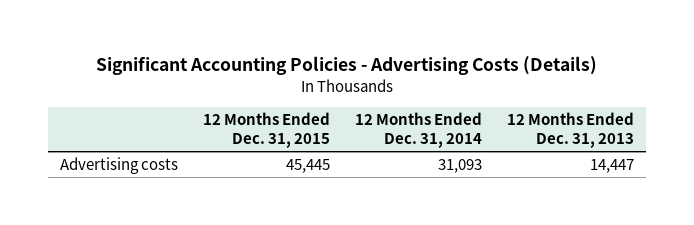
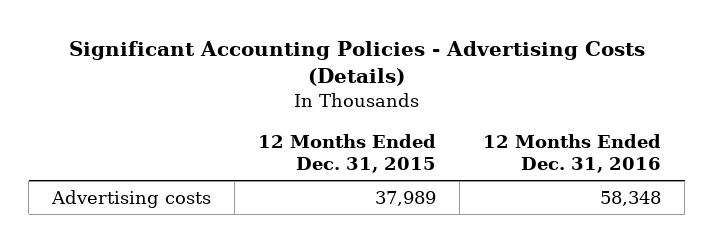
- | 12 Months Ended Dec. 31, 2015 | 12 Months Ended Dec. 31, 2014 | 12 Months Ended Dec. 31, 2013
+ | 12 Months Ended Dec. 31, 2015 | 12 Months Ended Dec. 31, 2016
- Advertising costs | 45,445 | 31,093 | 14,447
+ Advertising costs | 37,989 | 58,348

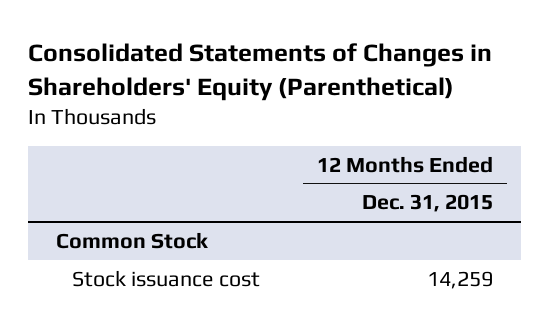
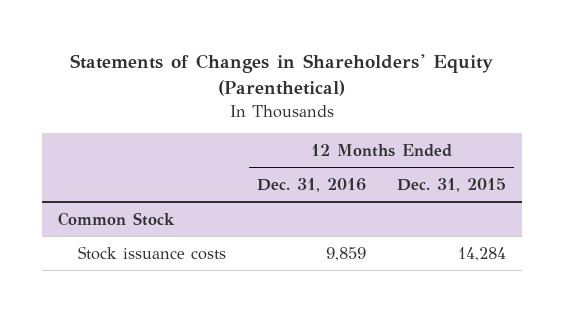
- Consolidated Statements of Changes in Shareholders' Equity (Parenthetical)
+ Statements of Changes in Shareholders' Equity (Parenthetical)
- | 12 Months Ended Dec. 31, 2015
+ | 12 Months Ended Dec. 31, 2016 | 12 Months Ended Dec. 31, 2015
@ Common Stock
- Stock issuance cost | 14,259
+ Stock issuance costs | 9,859 | 14,284

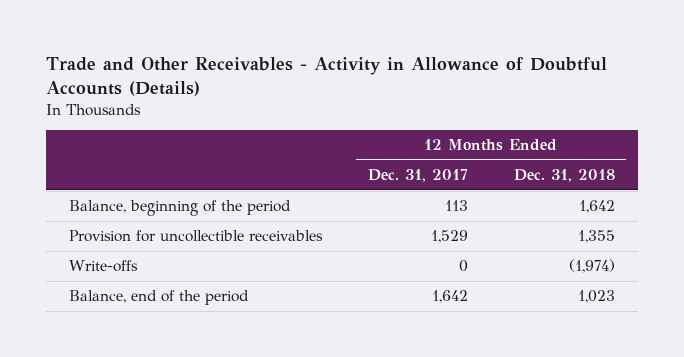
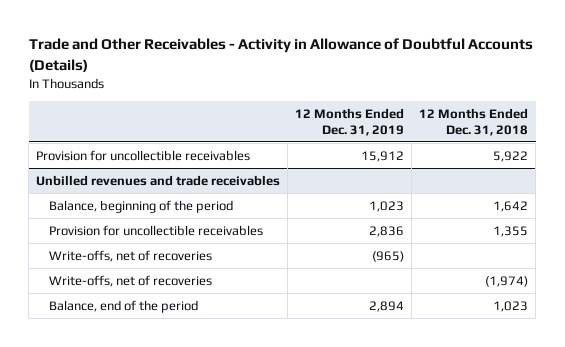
- | 12 Months Ended Dec. 31, 2017 | 12 Months Ended Dec. 31, 2018
+ | 12 Months Ended Dec. 31, 2019 | 12 Months Ended Dec. 31, 2018
+ Provision for uncollectible receivables | 15,912 | 5,922
+ Unbilled revenues and trade receivables
- Write-offs | 0 | (1,974)
+ Write-offs, net of recoveries | (965) |
+ Write-offs, net of recoveries | | (1,974)

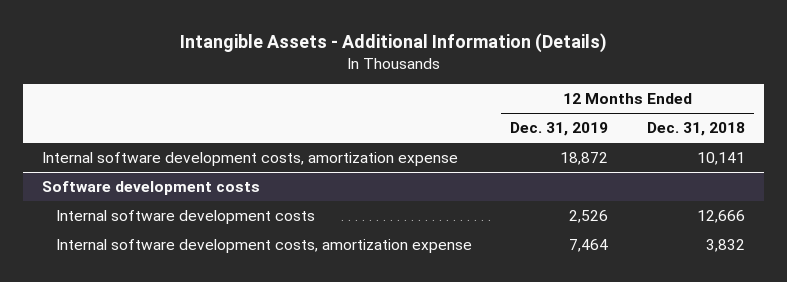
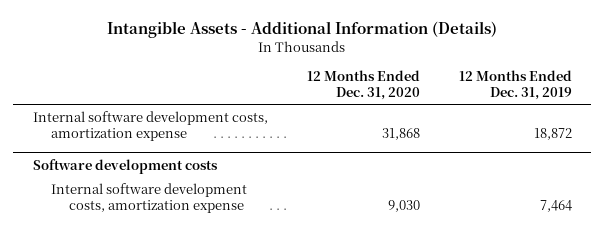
- | 12 Months Ended Dec. 31, 2019 | 12 Months Ended Dec. 31, 2018
+ | 12 Months Ended Dec. 31, 2020 | 12 Months Ended Dec. 31, 2019
@ Software development costs
- Internal software development costs | 2,526 | 12,666

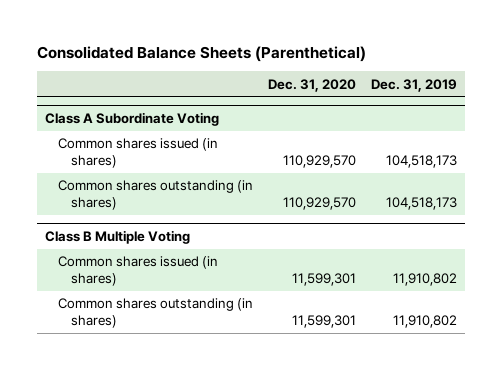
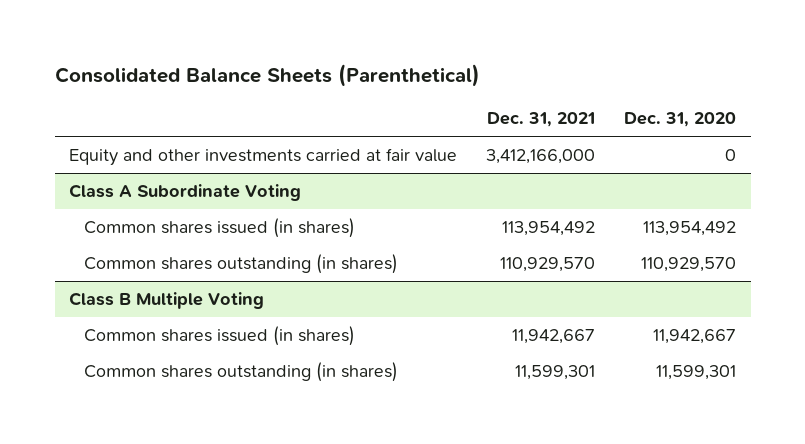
- | Dec. 31, 2020 | Dec. 31, 2019
+ | Dec. 31, 2021 | Dec. 31, 2020
+ Equity and other investments carried at fair value | 3,412,166,000 | 0
@ Class A Subordinate Voting
- Common shares issued (in shares) | 110,929,570 | 104,518,173
+ Common shares issued (in shares) | 113,954,492 | 113,954,492
@ Class B Multiple Voting
- Common shares issued (in shares) | 11,599,301 | 11,910,802
+ Common shares issued (in shares) | 11,942,667 | 11,942,667

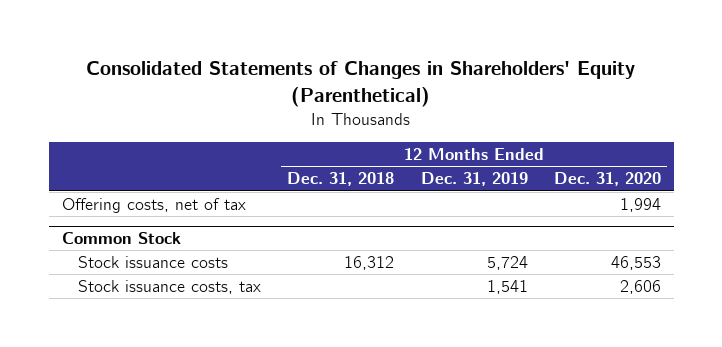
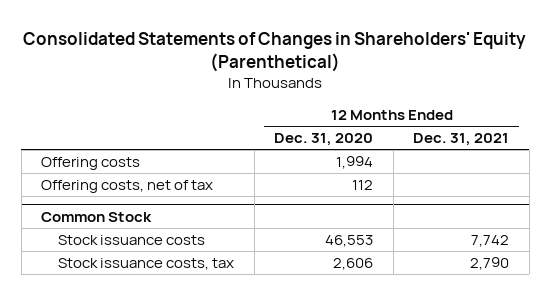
- | 12 Months Ended Dec. 31, 2018 | 12 Months Ended Dec. 31, 2019 | 12 Months Ended Dec. 31, 2020
+ | 12 Months Ended Dec. 31, 2020 | 12 Months Ended Dec. 31, 2021
- Offering costs, net of tax | | | 1,994
+ Offering costs | 1,994 |
+ Offering costs, net of tax | 112 |

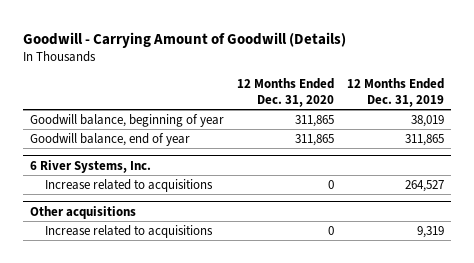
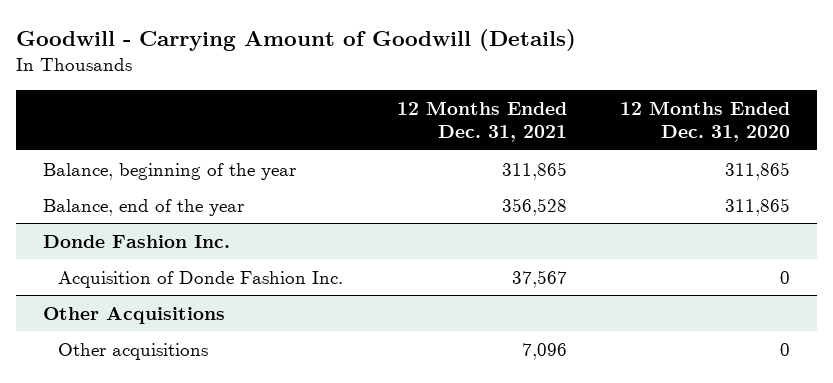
- | 12 Months Ended Dec. 31, 2020 | 12 Months Ended Dec. 31, 2019
+ | 12 Months Ended Dec. 31, 2021 | 12 Months Ended Dec. 31, 2020
- Goodwill balance, beginning of year | 311,865 | 38,019
- Goodwill balance, end of year | 311,865 | 311,865
- 6 River Systems, Inc.
- Increase related to acquisitions | 0 | 264,527
- Other acquisitions
- Increase related to acquisitions | 0 | 9,319
+ Balance, beginning of the year | 311,865 | 311,865
+ Balance, end of the year | 356,528 | 311,865
+ Donde Fashion Inc.
+ Acquisition of Donde Fashion Inc. | 37,567 | 0
+ Other Acquisitions
+ Other acquisitions | 7,096 | 0

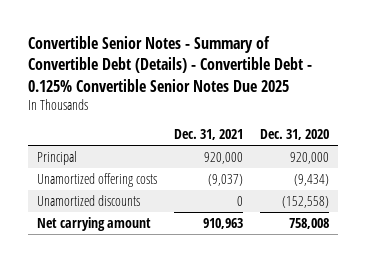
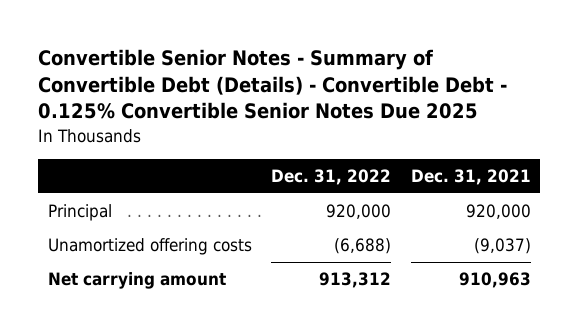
- | Dec. 31, 2021 | Dec. 31, 2020
+ | Dec. 31, 2022 | Dec. 31, 2021
- Unamortized discounts | 0 | (152,558)

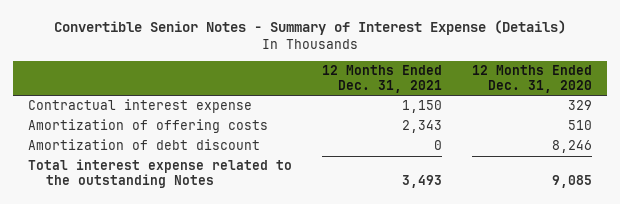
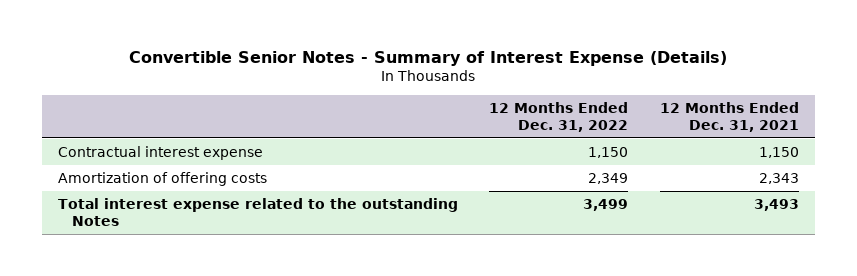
- | 12 Months Ended Dec. 31, 2021 | 12 Months Ended Dec. 31, 2020
+ | 12 Months Ended Dec. 31, 2022 | 12 Months Ended Dec. 31, 2021
- Amortization of debt discount | 0 | 8,246

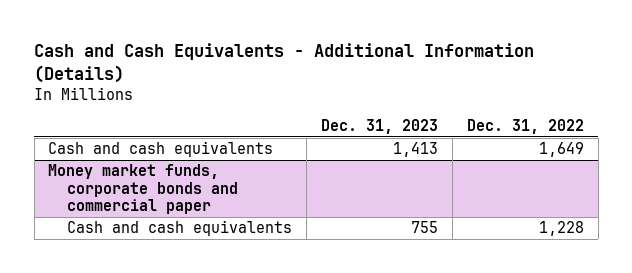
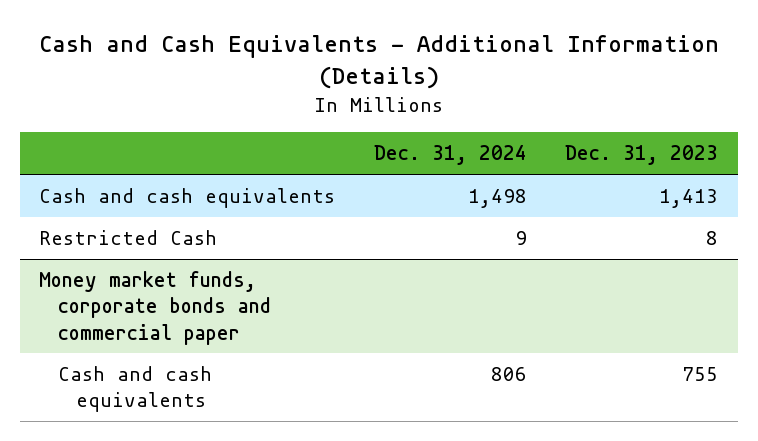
- | Dec. 31, 2023 | Dec. 31, 2022
+ | Dec. 31, 2024 | Dec. 31, 2023
+ Restricted Cash | 9 | 8

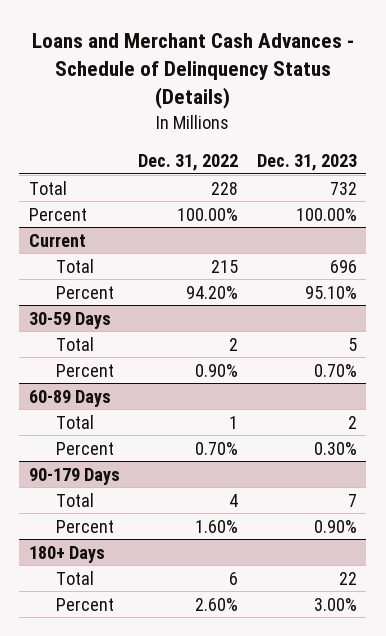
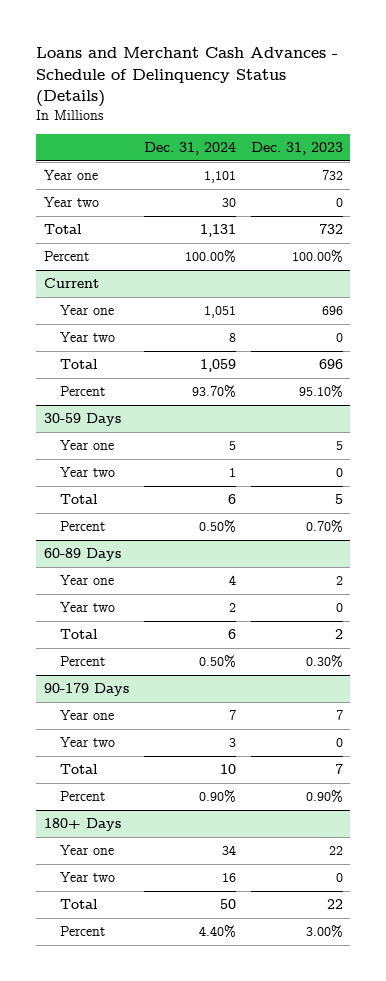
- | Dec. 31, 2022 | Dec. 31, 2023
+ | Dec. 31, 2024 | Dec. 31, 2023
+ Year one | 1,101 | 732
+ Year two | 30 | 0
@ Current
+ Year one | 1,051 | 696
+ Year two | 8 | 0
@ 30-59 Days
+ Year one | 5 | 5
+ Year two | 1 | 0
@ 60-89 Days
+ Year one | 4 | 2
+ Year two | 2 | 0
@ 90-179 Days
+ Year one | 7 | 7
+ Year two | 3 | 0
@ 180+ Days
+ Year one | 34 | 22
+ Year two | 16 | 0

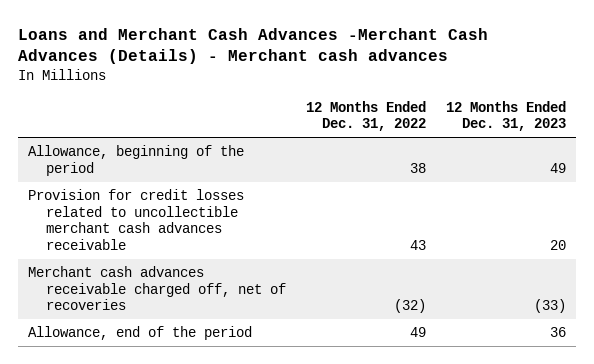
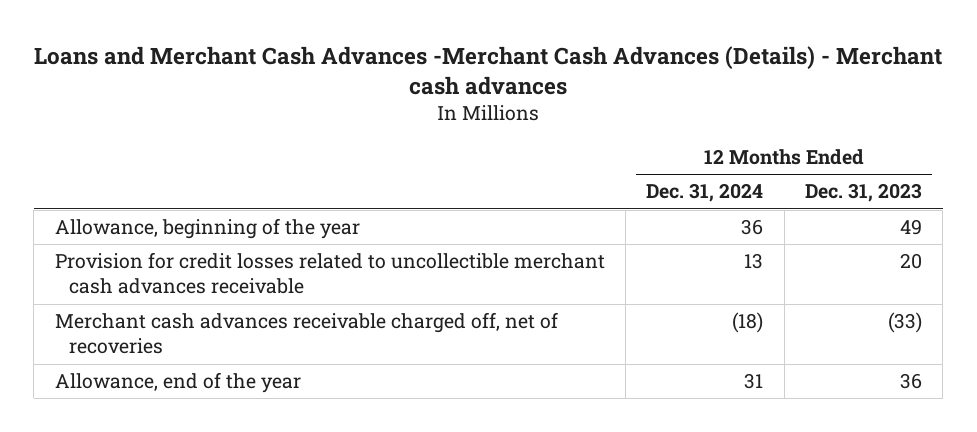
- | 12 Months Ended Dec. 31, 2022 | 12 Months Ended Dec. 31, 2023
+ | 12 Months Ended Dec. 31, 2024 | 12 Months Ended Dec. 31, 2023
- Allowance, beginning of the period | 38 | 49
+ Allowance, beginning of the year | 36 | 49
- Allowance, end of the period | 49 | 36
+ Allowance, end of the year | 31 | 36

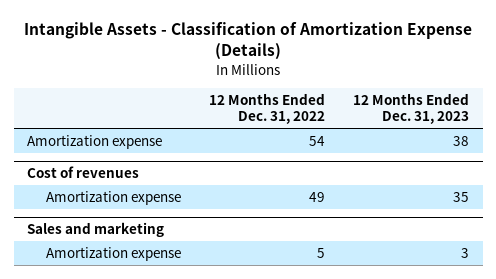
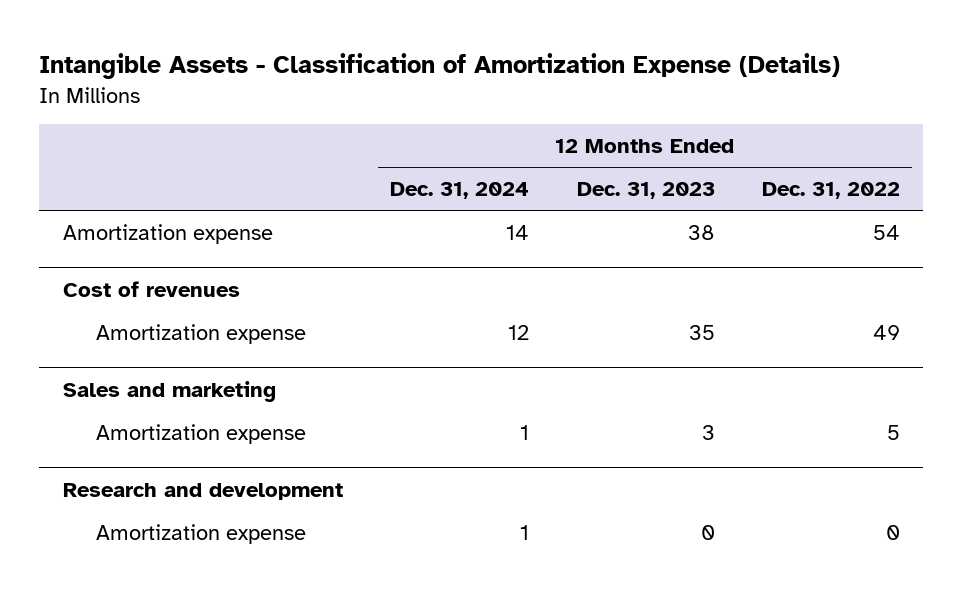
- | 12 Months Ended Dec. 31, 2022 | 12 Months Ended Dec. 31, 2023
+ | 12 Months Ended Dec. 31, 2024 | 12 Months Ended Dec. 31, 2023 | 12 Months Ended Dec. 31, 2022
+ Research and development
+ Amortization expense | 1 | 0 | 0

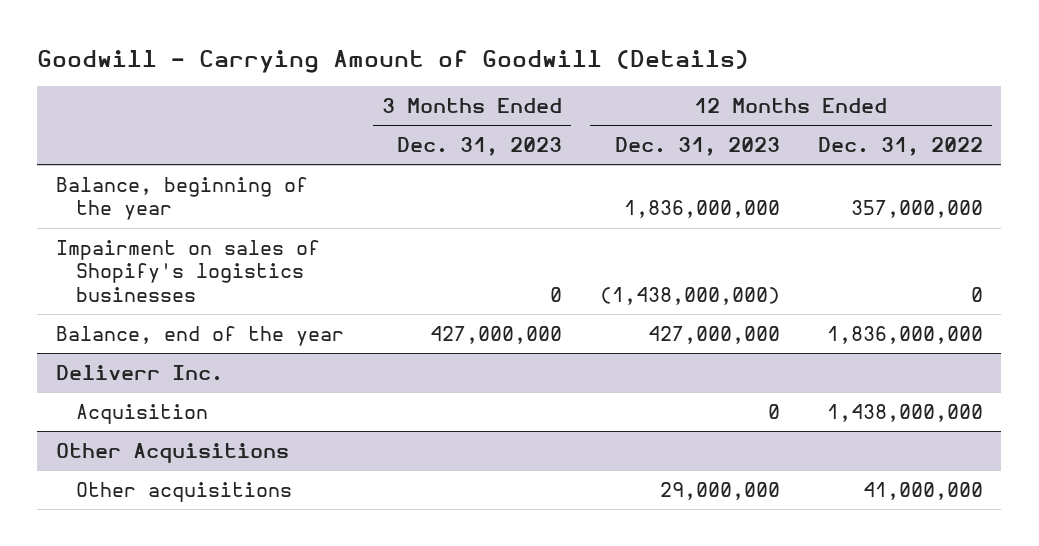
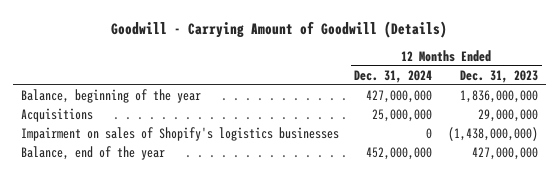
- | 3 Months Ended Dec. 31, 2023 | 12 Months Ended Dec. 31, 2023 | 12 Months Ended Dec. 31, 2022
+ | 12 Months Ended Dec. 31, 2024 | 12 Months Ended Dec. 31, 2023
+ Acquisitions | 25,000,000 | 29,000,000
- Deliverr Inc.
- Acquisition | | 0 | 1,438,000,000
- Other Acquisitions
- Other acquisitions | | 29,000,000 | 41,000,000

